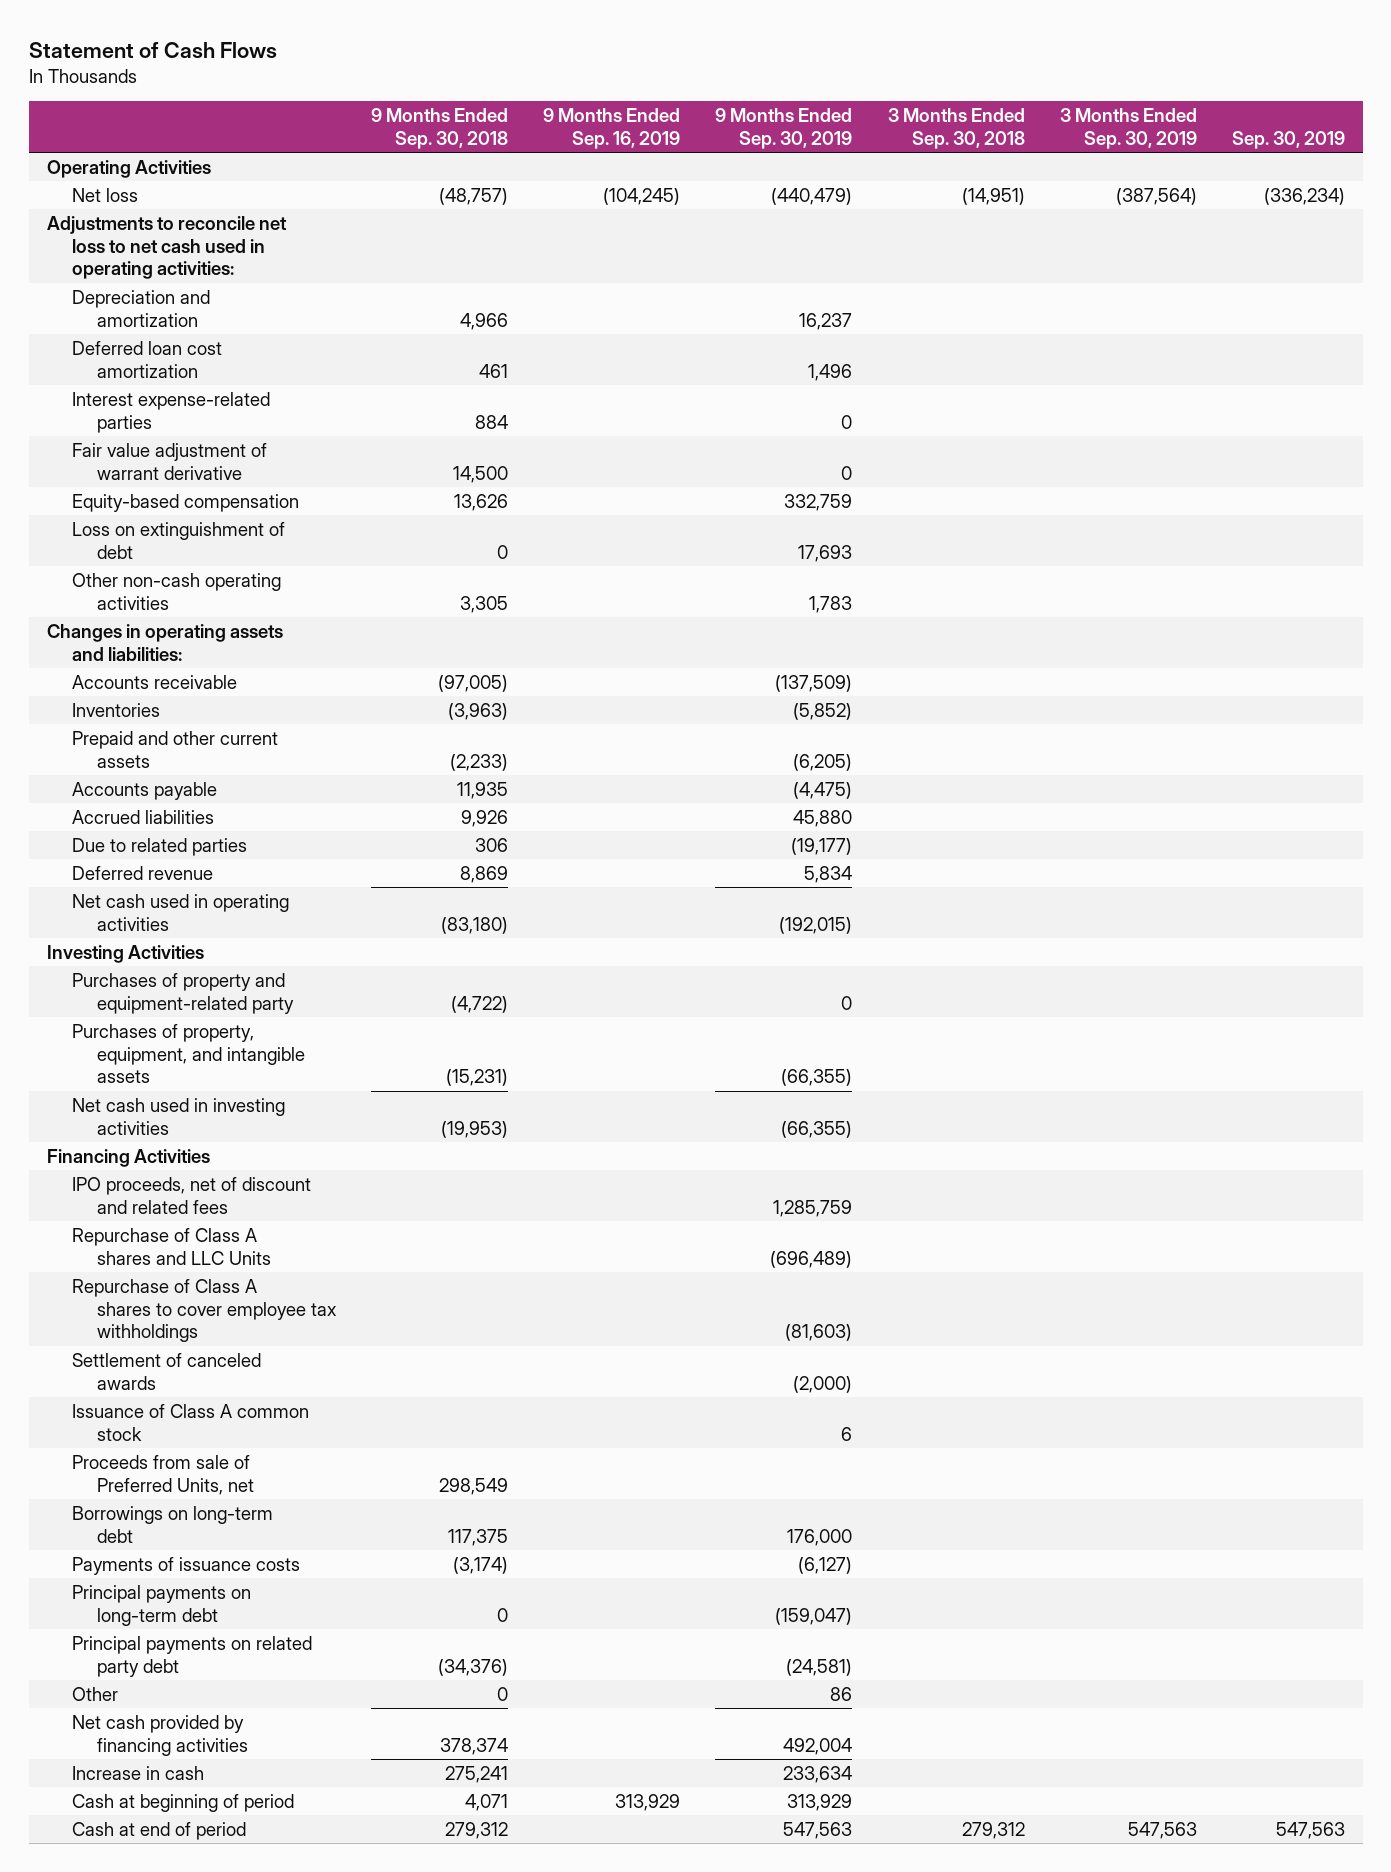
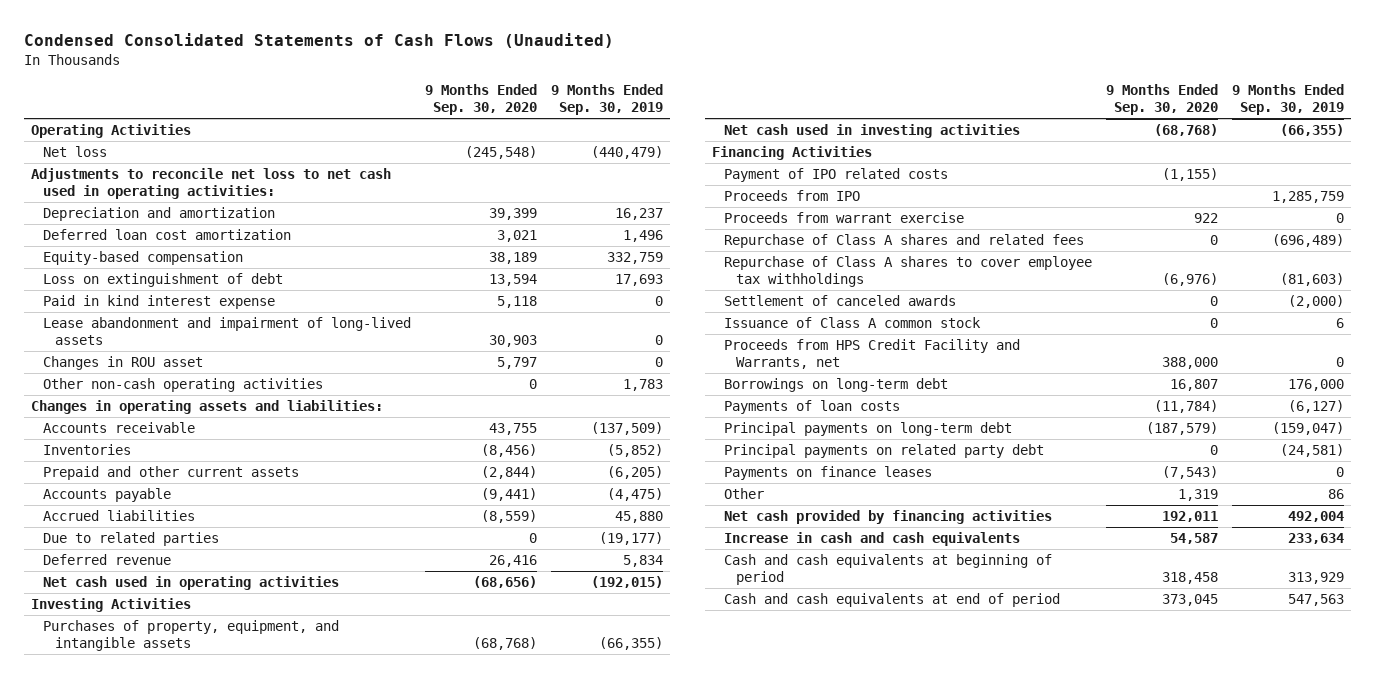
- Statement of Cash Flows
+ Condensed Consolidated Statements of Cash Flows (Unaudited)
- | 9 Months Ended Sep. 30, 2018 | 9 Months Ended Sep. 16, 2019 | 9 Months Ended Sep. 30, 2019 | 3 Months Ended Sep. 30, 2018 | 3 Months Ended Sep. 30, 2019 | Sep. 30, 2019
+ | 9 Months Ended Sep. 30, 2020 | 9 Months Ended Sep. 30, 2019
- Interest expense-related parties | 884 | | 0 | | |
- Fair value adjustment of warrant derivative | 14,500 | | 0 | | |
+ Paid in kind interest expense | 5,118 | 0
+ Lease abandonment and impairment of long-lived assets | 30,903 | 0
+ Changes in ROU asset | 5,797 | 0
- Purchases of property and equipment-related party | (4,722) | | 0 | | |
- IPO proceeds, net of discount and related fees | | | 1,285,759 | | |
- Repurchase of Class A shares and LLC Units | | | (696,489) | | |
+ Payment of IPO related costs | (1,155) |
+ Proceeds from IPO | | 1,285,759
+ Proceeds from warrant exercise | 922 | 0
+ Repurchase of Class A shares and related fees | 0 | (696,489)
- Proceeds from sale of Preferred Units, net | 298,549 | | | | |
+ Proceeds from HPS Credit Facility and Warrants, net | 388,000 | 0
- Payments of issuance costs | (3,174) | | (6,127) | | |
+ Payments of loan costs | (11,784) | (6,127)
+ Payments on finance leases | (7,543) | 0
- Increase in cash | 275,241 | | 233,634 | | |
- Cash at beginning of period | 4,071 | 313,929 | 313,929 | | |
- Cash at end of period | 279,312 | | 547,563 | 279,312 | 547,563 | 547,563
+ Increase in cash and cash equivalents | 54,587 | 233,634
+ Cash and cash equivalents at beginning of period | 318,458 | 313,929
+ Cash and cash equivalents at end of period | 373,045 | 547,563

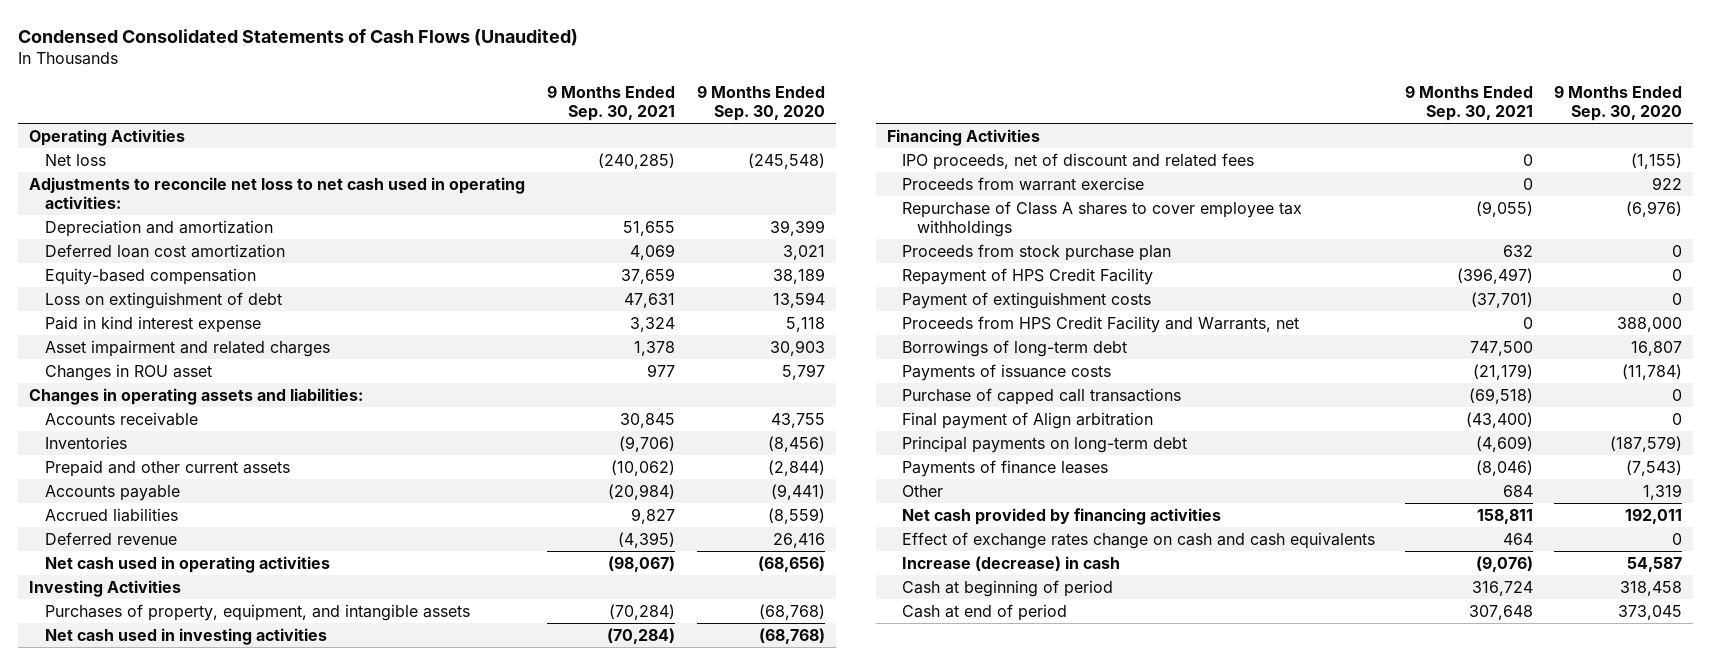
- | 9 Months Ended Sep. 30, 2020 | 9 Months Ended Sep. 30, 2019
+ | 9 Months Ended Sep. 30, 2021 | 9 Months Ended Sep. 30, 2020
- Lease abandonment and impairment of long-lived assets | 30,903 | 0
+ Asset impairment and related charges | 1,378 | 30,903
- Other non-cash operating activities | 0 | 1,783
- Due to related parties | 0 | (19,177)
- Payment of IPO related costs | (1,155) |
- Proceeds from IPO | | 1,285,759
+ IPO proceeds, net of discount and related fees | 0 | (1,155)
- Repurchase of Class A shares and related fees | 0 | (696,489)
- Settlement of canceled awards | 0 | (2,000)
- Issuance of Class A common stock | 0 | 6
+ Proceeds from stock purchase plan | 632 | 0
+ Repayment of HPS Credit Facility | (396,497) | 0
+ Payment of extinguishment costs | (37,701) | 0
- Borrowings on long-term debt | 16,807 | 176,000
- Payments of loan costs | (11,784) | (6,127)
+ Borrowings of long-term debt | 747,500 | 16,807
+ Payments of issuance costs | (21,179) | (11,784)
+ Purchase of capped call transactions | (69,518) | 0
+ Final payment of Align arbitration | (43,400) | 0
- Principal payments on related party debt | 0 | (24,581)
- Payments on finance leases | (7,543) | 0
+ Payments of finance leases | (8,046) | (7,543)
- Increase in cash and cash equivalents | 54,587 | 233,634
- Cash and cash equivalents at beginning of period | 318,458 | 313,929
- Cash and cash equivalents at end of period | 373,045 | 547,563
+ Effect of exchange rates change on cash and cash equivalents | 464 | 0
+ Increase (decrease) in cash | (9,076) | 54,587
+ Cash at beginning of period | 316,724 | 318,458
+ Cash at end of period | 307,648 | 373,045

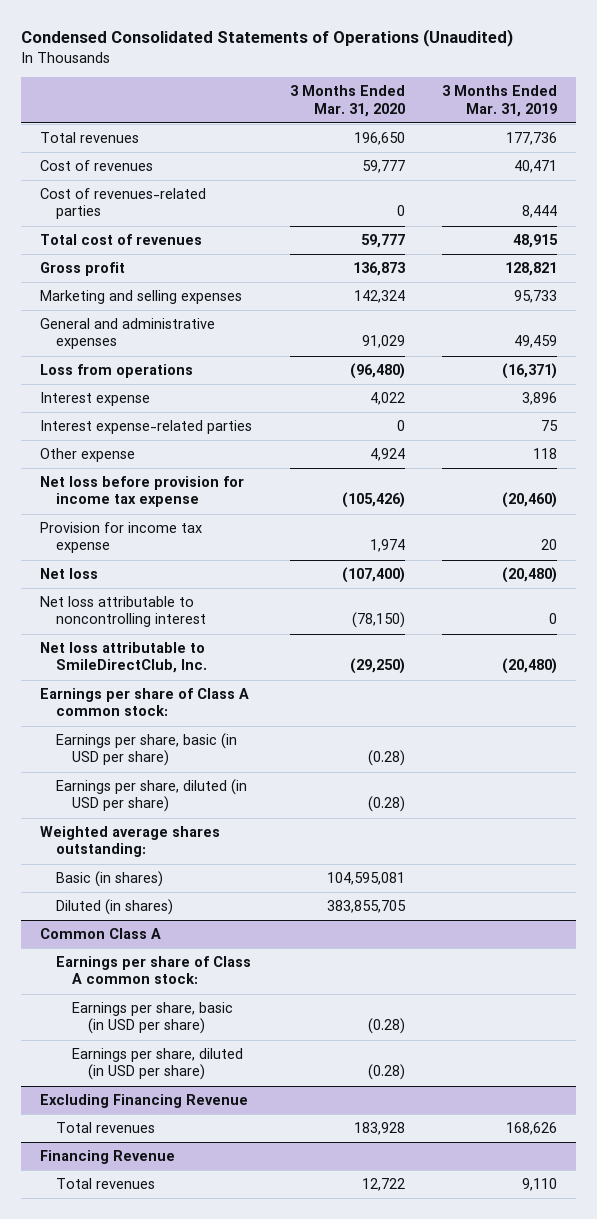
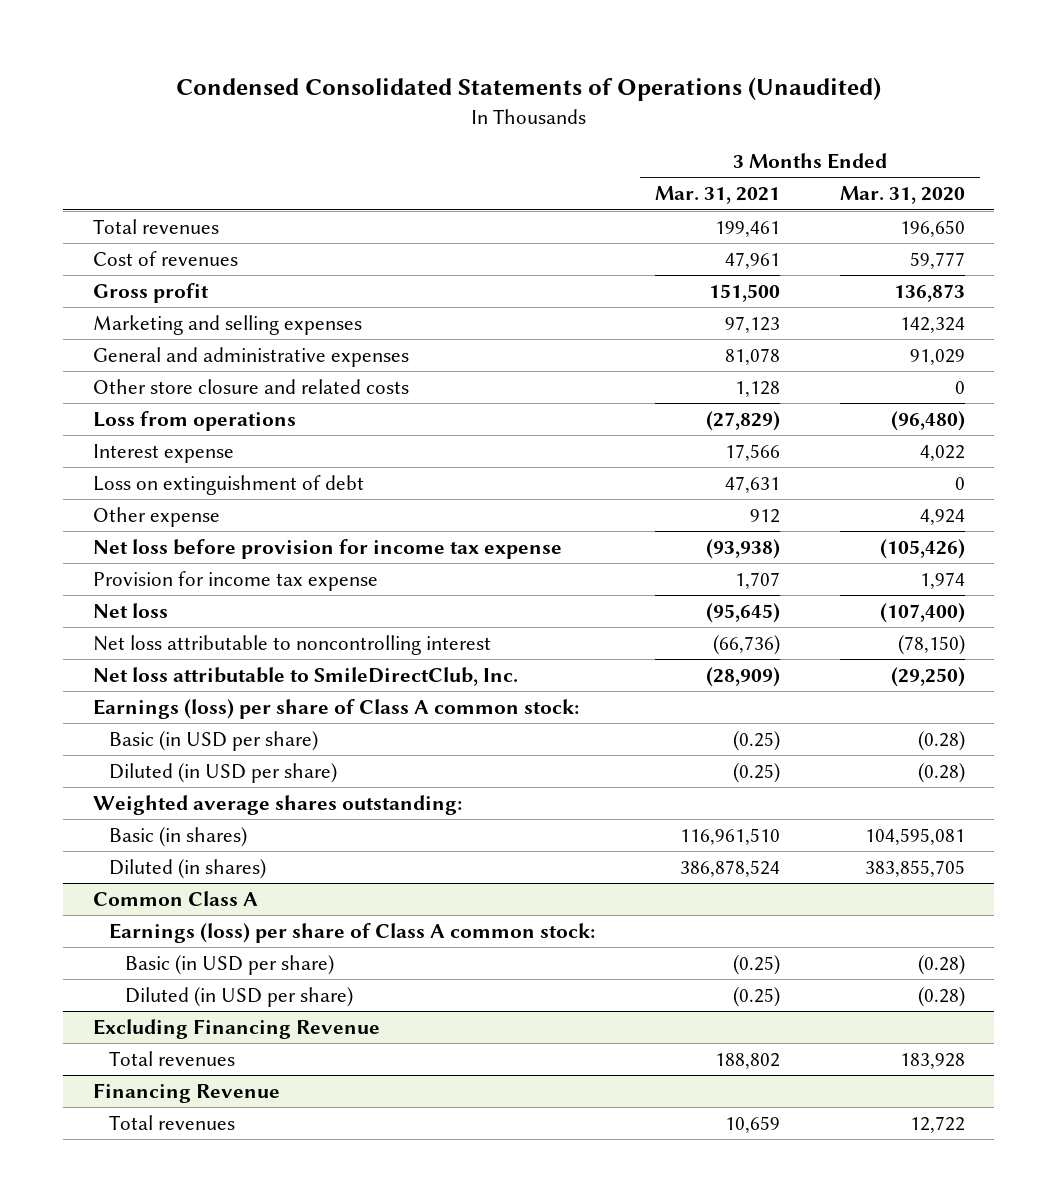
- | 3 Months Ended Mar. 31, 2020 | 3 Months Ended Mar. 31, 2019
+ | 3 Months Ended Mar. 31, 2021 | 3 Months Ended Mar. 31, 2020
- Cost of revenues-related parties | 0 | 8,444
- Total cost of revenues | 59,777 | 48,915
+ Other store closure and related costs | 1,128 | 0
- Interest expense-related parties | 0 | 75
+ Loss on extinguishment of debt | 47,631 | 0
- Earnings per share of Class A common stock:
- Earnings per share, basic (in USD per share) | (0.28) |
- Earnings per share, diluted (in USD per share) | (0.28) |
+ Earnings (loss) per share of Class A common stock:
+ Basic (in USD per share) | (0.25) | (0.28)
+ Diluted (in USD per share) | (0.25) | (0.28)
@ Common Class A
- Earnings per share of Class A common stock:
- Earnings per share, basic (in USD per share) | (0.28) |
- Earnings per share, diluted (in USD per share) | (0.28) |
+ Earnings (loss) per share of Class A common stock:
+ Basic (in USD per share) | (0.25) | (0.28)
+ Diluted (in USD per share) | (0.25) | (0.28)

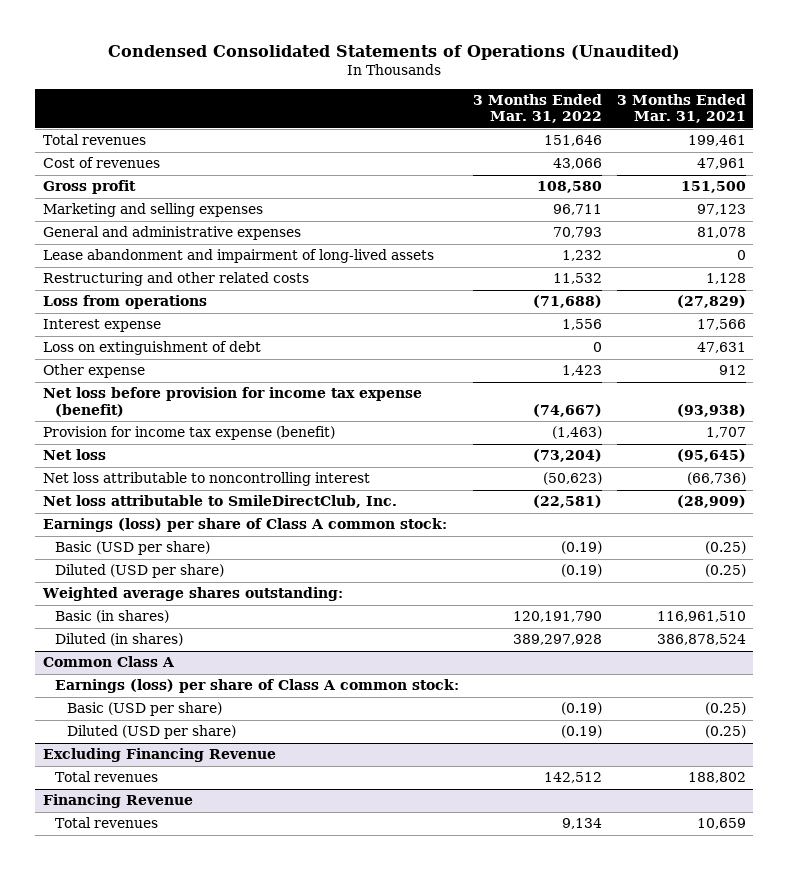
- | 3 Months Ended Mar. 31, 2021 | 3 Months Ended Mar. 31, 2020
+ | 3 Months Ended Mar. 31, 2022 | 3 Months Ended Mar. 31, 2021
- Other store closure and related costs | 1,128 | 0
+ Lease abandonment and impairment of long-lived assets | 1,232 | 0
+ Restructuring and other related costs | 11,532 | 1,128
- Net loss before provision for income tax expense | (93,938) | (105,426)
- Provision for income tax expense | 1,707 | 1,974
+ Net loss before provision for income tax expense (benefit) | (74,667) | (93,938)
+ Provision for income tax expense (benefit) | (1,463) | 1,707
- Basic (in USD per share) | (0.25) | (0.28)
- Diluted (in USD per share) | (0.25) | (0.28)
+ Basic (USD per share) | (0.19) | (0.25)
+ Diluted (USD per share) | (0.19) | (0.25)
@ Common Class A
- Basic (in USD per share) | (0.25) | (0.28)
- Diluted (in USD per share) | (0.25) | (0.28)
+ Basic (USD per share) | (0.19) | (0.25)
+ Diluted (USD per share) | (0.19) | (0.25)

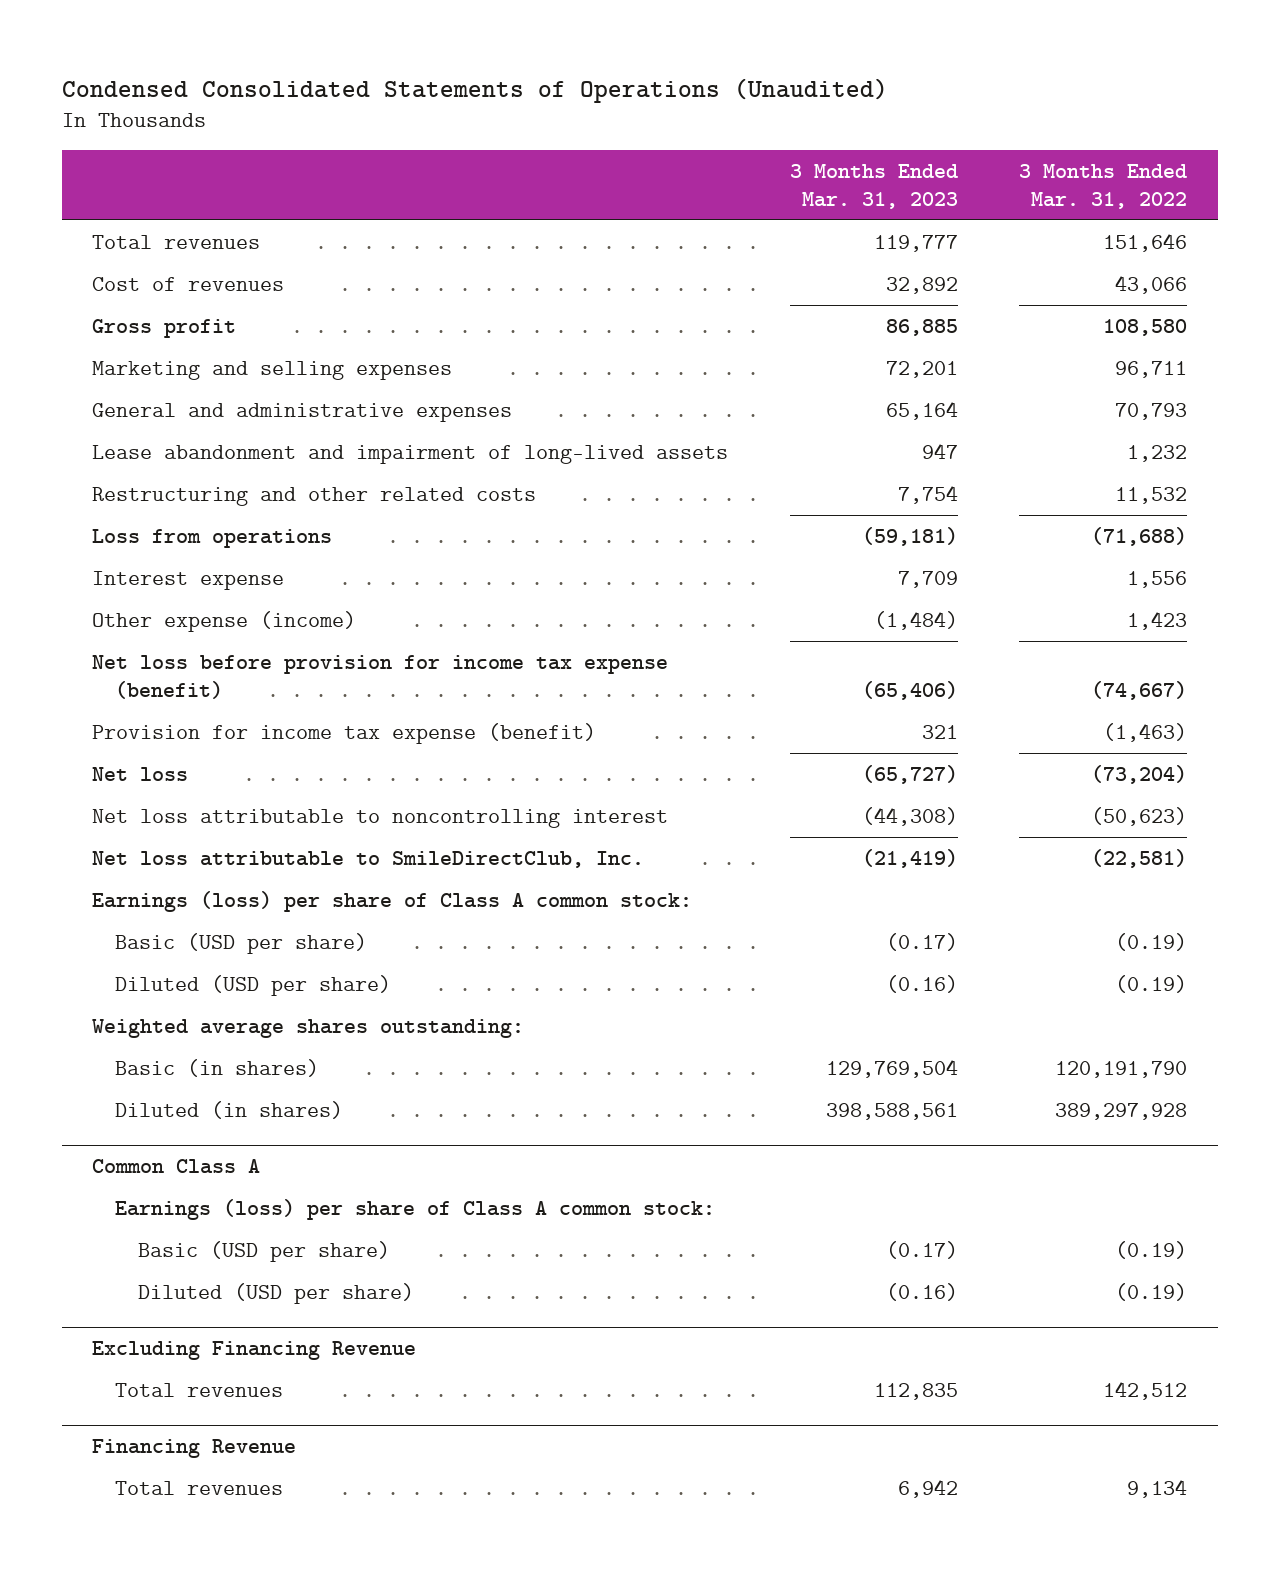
- | 3 Months Ended Mar. 31, 2022 | 3 Months Ended Mar. 31, 2021
+ | 3 Months Ended Mar. 31, 2023 | 3 Months Ended Mar. 31, 2022
- Loss on extinguishment of debt | 0 | 47,631
- Other expense | 1,423 | 912
+ Other expense (income) | (1,484) | 1,423

